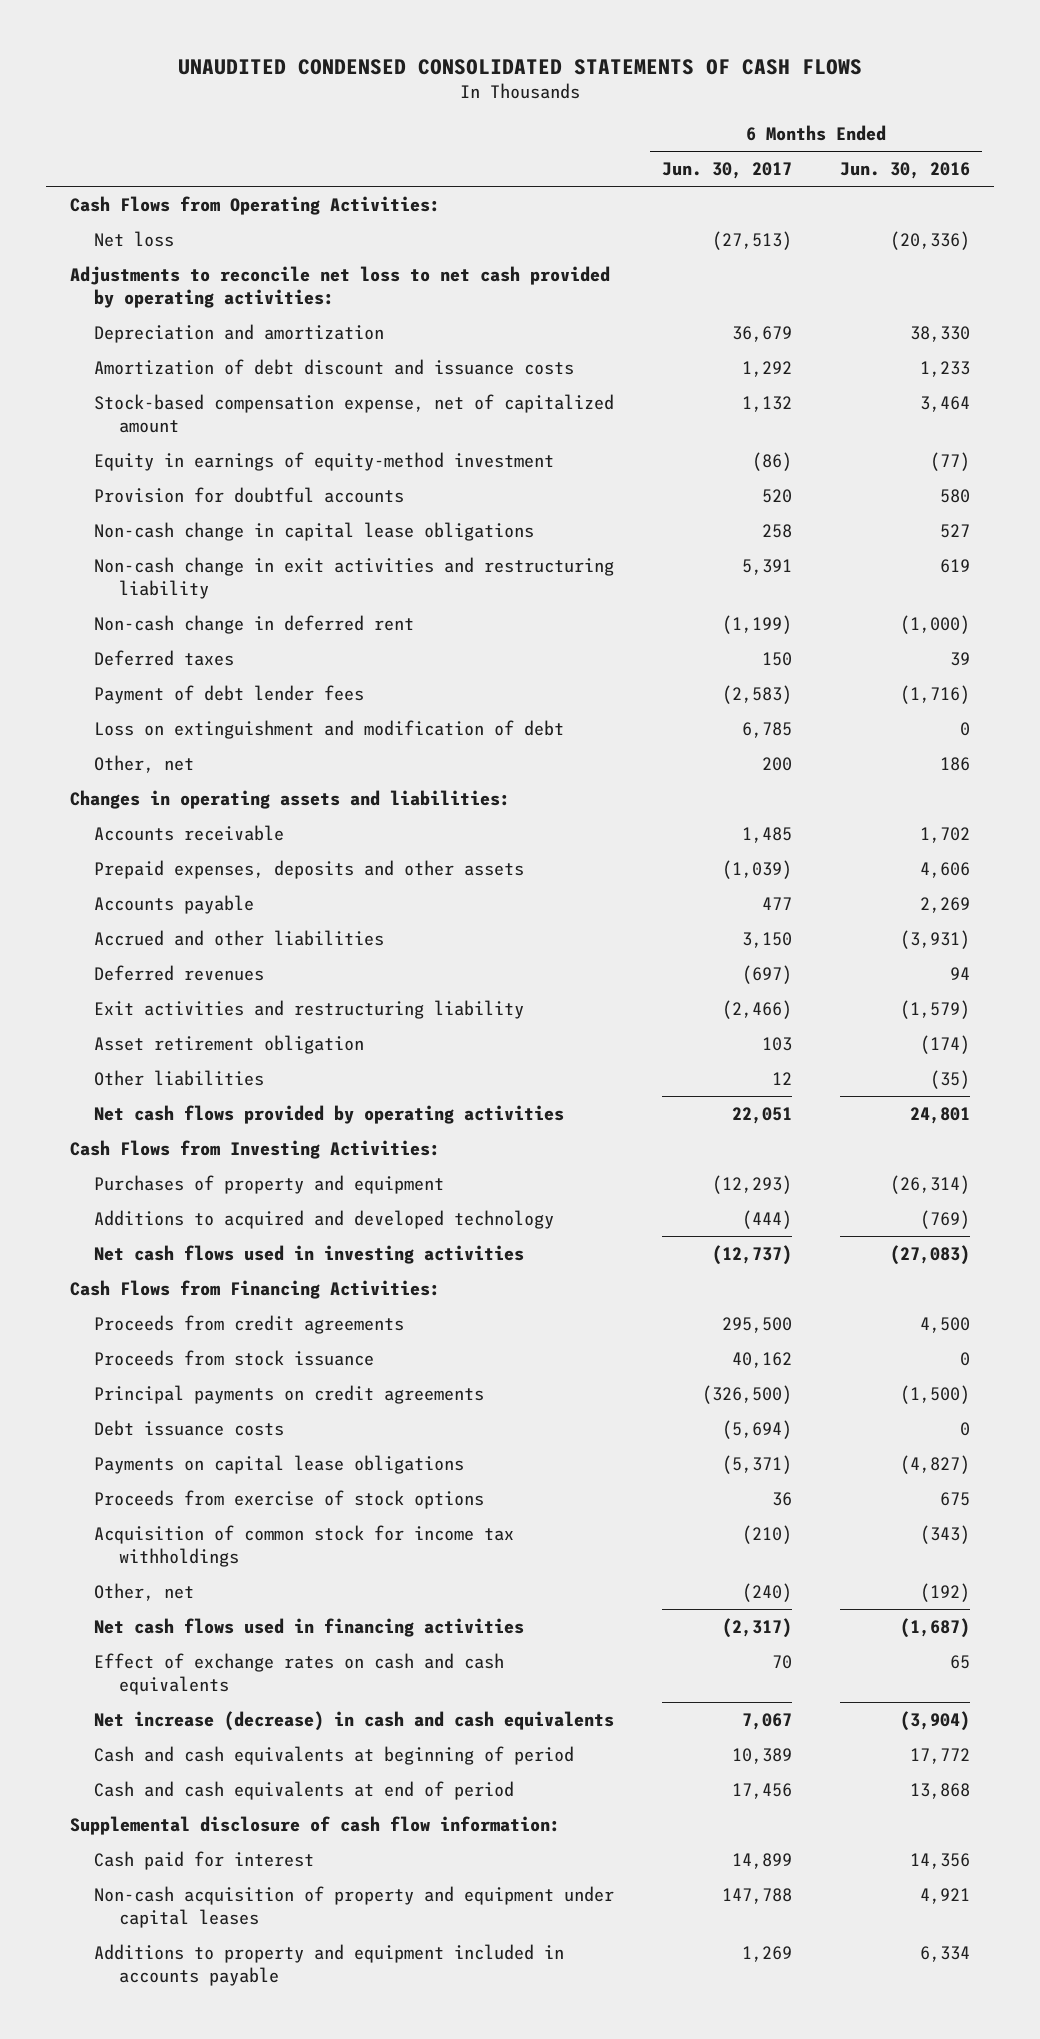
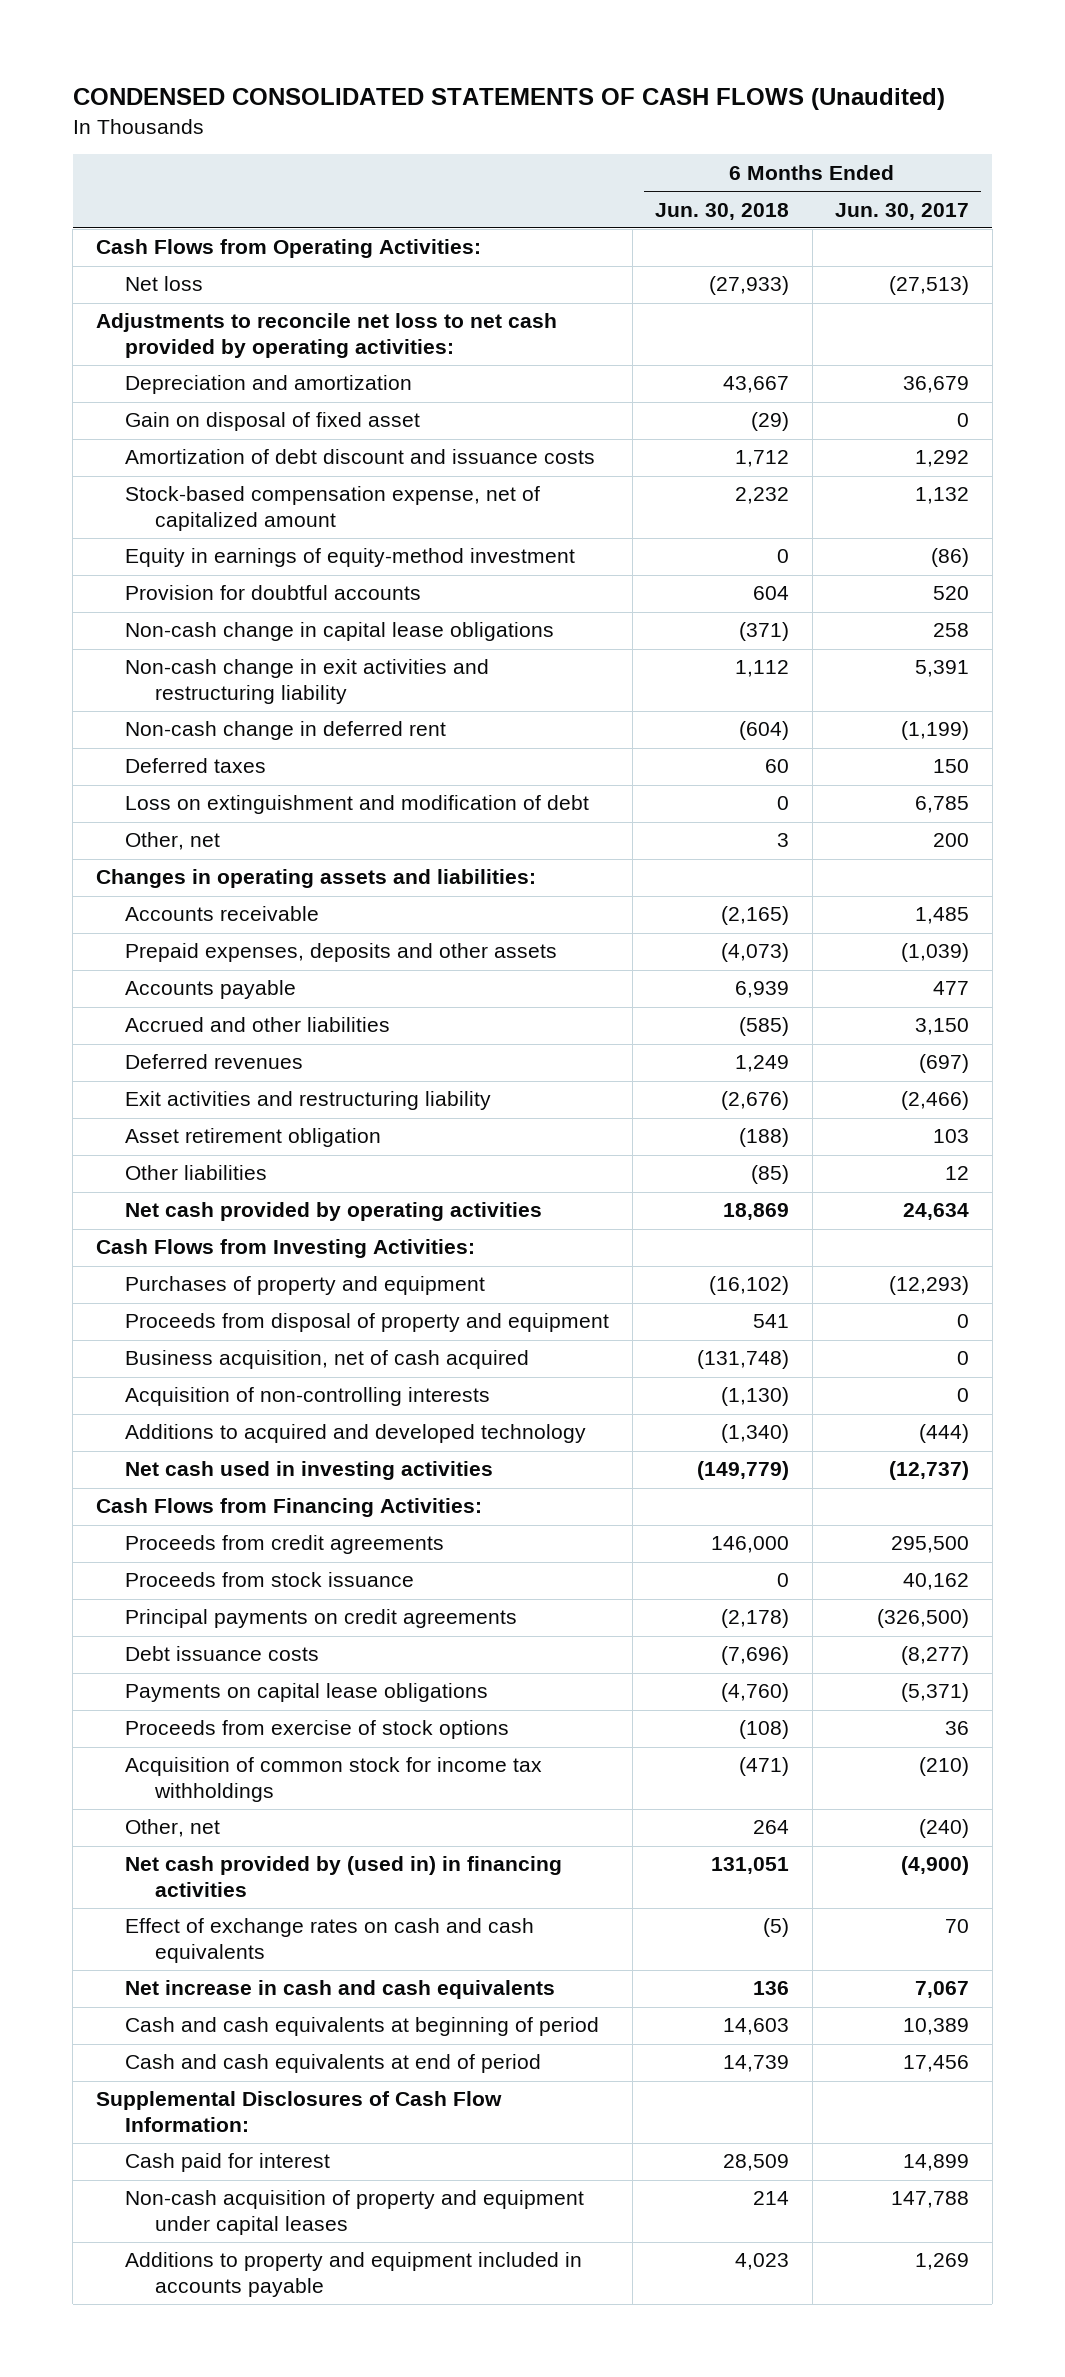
- UNAUDITED CONDENSED CONSOLIDATED STATEMENTS OF CASH FLOWS
+ CONDENSED CONSOLIDATED STATEMENTS OF CASH FLOWS (Unaudited)
- | 6 Months Ended Jun. 30, 2017 | 6 Months Ended Jun. 30, 2016
+ | 6 Months Ended Jun. 30, 2018 | 6 Months Ended Jun. 30, 2017
+ Gain on disposal of fixed asset | (29) | 0
- Payment of debt lender fees | (2,583) | (1,716)
- Net cash flows provided by operating activities | 22,051 | 24,801
+ Net cash provided by operating activities | 18,869 | 24,634
+ Proceeds from disposal of property and equipment | 541 | 0
+ Business acquisition, net of cash acquired | (131,748) | 0
+ Acquisition of non-controlling interests | (1,130) | 0
- Net cash flows used in investing activities | (12,737) | (27,083)
+ Net cash used in investing activities | (149,779) | (12,737)
- Debt issuance costs | (5,694) | 0
+ Debt issuance costs | (7,696) | (8,277)
- Net cash flows used in financing activities | (2,317) | (1,687)
+ Net cash provided by (used in) in financing activities | 131,051 | (4,900)
- Net increase (decrease) in cash and cash equivalents | 7,067 | (3,904)
+ Net increase in cash and cash equivalents | 136 | 7,067
- Supplemental disclosure of cash flow information:
+ Supplemental Disclosures of Cash Flow Information:

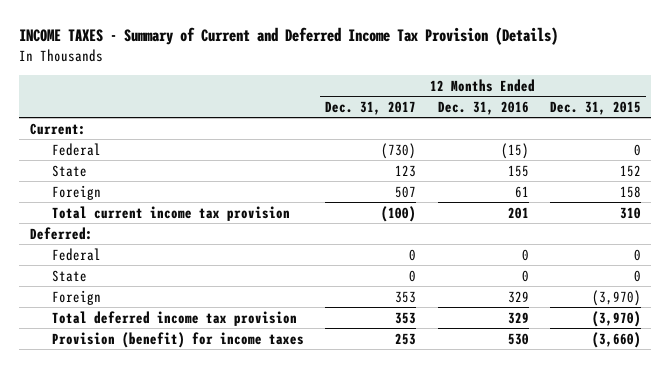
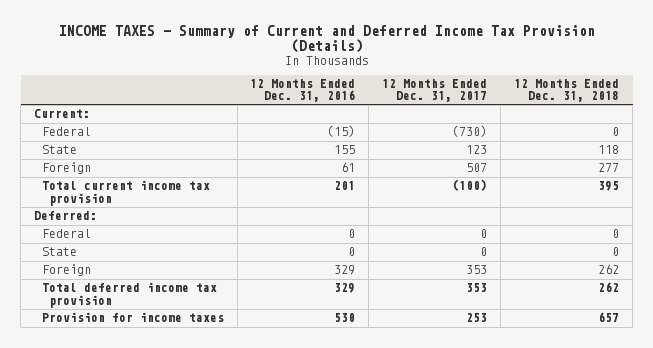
- | 12 Months Ended Dec. 31, 2017 | 12 Months Ended Dec. 31, 2016 | 12 Months Ended Dec. 31, 2015
+ | 12 Months Ended Dec. 31, 2016 | 12 Months Ended Dec. 31, 2017 | 12 Months Ended Dec. 31, 2018
- Provision (benefit) for income taxes | 253 | 530 | (3,660)
+ Provision for income taxes | 530 | 253 | 657

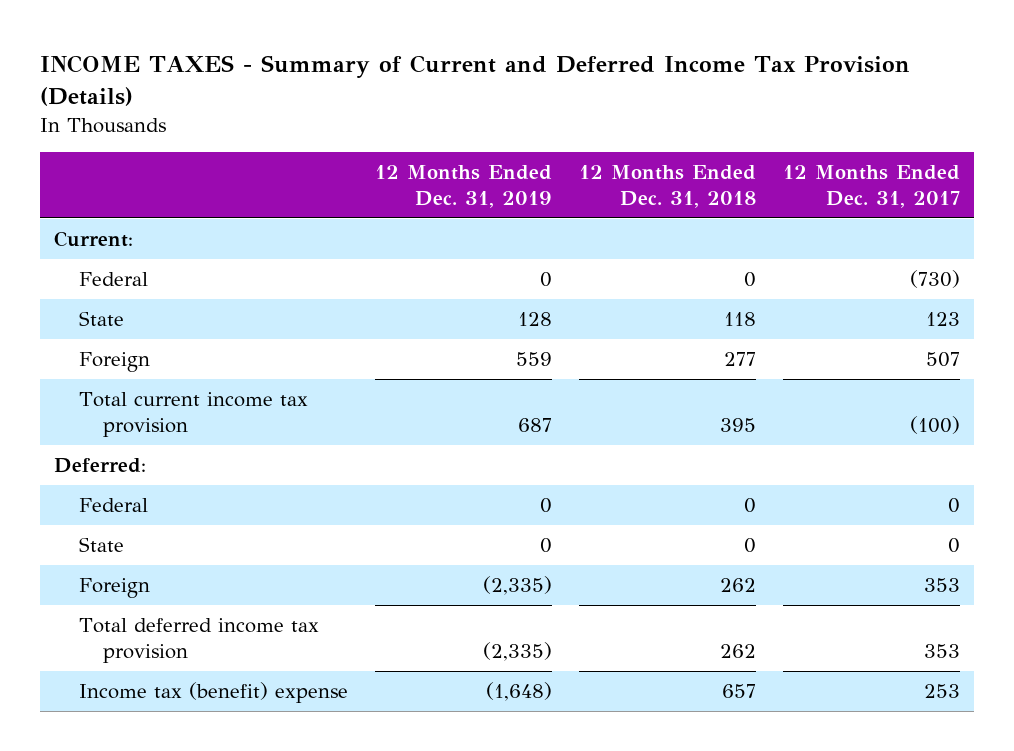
- | 12 Months Ended Dec. 31, 2016 | 12 Months Ended Dec. 31, 2017 | 12 Months Ended Dec. 31, 2018
+ | 12 Months Ended Dec. 31, 2019 | 12 Months Ended Dec. 31, 2018 | 12 Months Ended Dec. 31, 2017
- Provision for income taxes | 530 | 253 | 657
+ Income tax (benefit) expense | (1,648) | 657 | 253

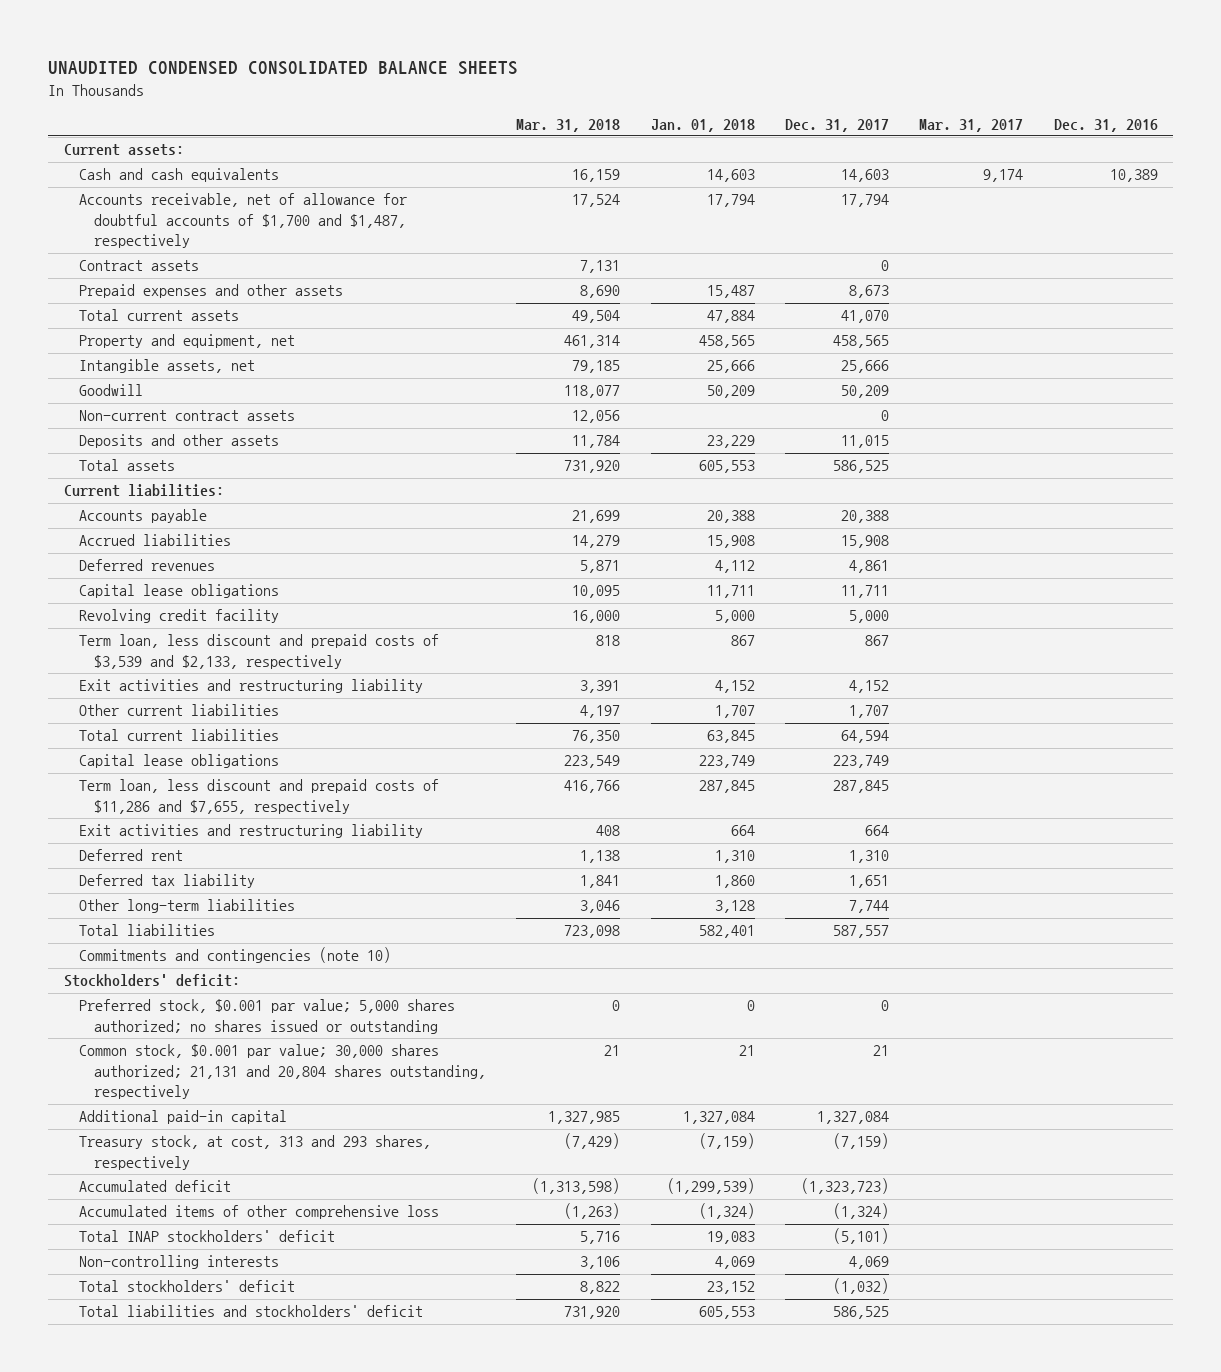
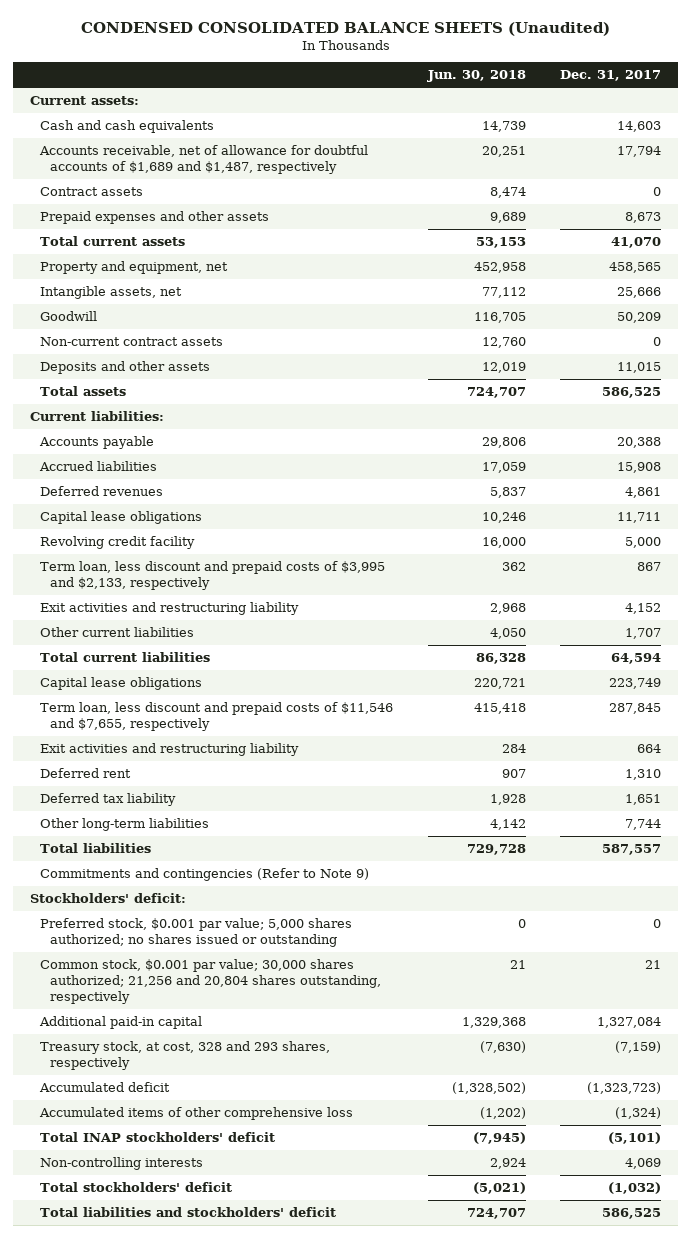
- UNAUDITED CONDENSED CONSOLIDATED BALANCE SHEETS
+ CONDENSED CONSOLIDATED BALANCE SHEETS (Unaudited)
- | Mar. 31, 2018 | Jan. 01, 2018 | Dec. 31, 2017 | Mar. 31, 2017 | Dec. 31, 2016
+ | Jun. 30, 2018 | Dec. 31, 2017
- Accounts receivable, net of allowance for doubtful accounts of $1,700 and $1,487, respectively | 17,524 | 17,794 | 17,794 | |
+ Accounts receivable, net of allowance for doubtful accounts of $1,689 and $1,487, respectively | 20,251 | 17,794
- Term loan, less discount and prepaid costs of $3,539 and $2,133, respectively | 818 | 867 | 867 | |
+ Term loan, less discount and prepaid costs of $3,995 and $2,133, respectively | 362 | 867
- Term loan, less discount and prepaid costs of $11,286 and $7,655, respectively | 416,766 | 287,845 | 287,845 | |
+ Term loan, less discount and prepaid costs of $11,546 and $7,655, respectively | 415,418 | 287,845
- Commitments and contingencies (note 10)
+ Commitments and contingencies (Refer to Note 9)
- Common stock, $0.001 par value; 30,000 shares authorized; 21,131 and 20,804 shares outstanding, respectively | 21 | 21 | 21 | |
+ Common stock, $0.001 par value; 30,000 shares authorized; 21,256 and 20,804 shares outstanding, respectively | 21 | 21
- Treasury stock, at cost, 313 and 293 shares, respectively | (7,429) | (7,159) | (7,159) | |
+ Treasury stock, at cost, 328 and 293 shares, respectively | (7,630) | (7,159)

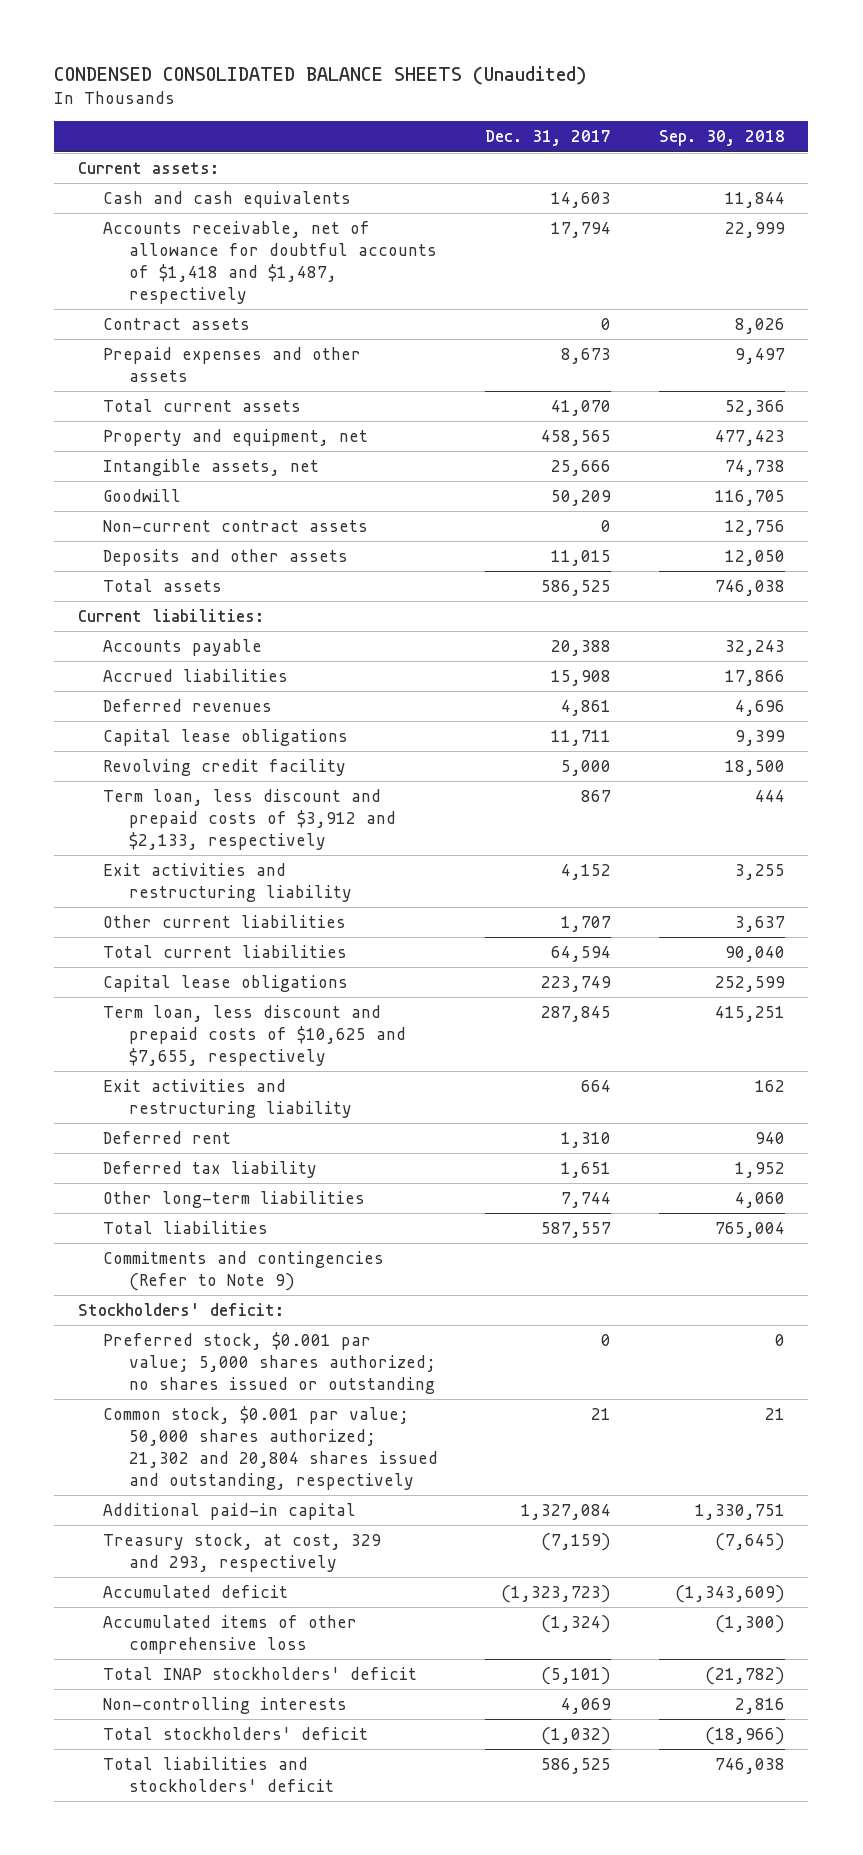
- | Jun. 30, 2018 | Dec. 31, 2017
+ | Dec. 31, 2017 | Sep. 30, 2018
- Accounts receivable, net of allowance for doubtful accounts of $1,689 and $1,487, respectively | 20,251 | 17,794
+ Accounts receivable, net of allowance for doubtful accounts of $1,418 and $1,487, respectively | 17,794 | 22,999
- Term loan, less discount and prepaid costs of $3,995 and $2,133, respectively | 362 | 867
+ Term loan, less discount and prepaid costs of $3,912 and $2,133, respectively | 867 | 444
- Term loan, less discount and prepaid costs of $11,546 and $7,655, respectively | 415,418 | 287,845
+ Term loan, less discount and prepaid costs of $10,625 and $7,655, respectively | 287,845 | 415,251
- Common stock, $0.001 par value; 30,000 shares authorized; 21,256 and 20,804 shares outstanding, respectively | 21 | 21
+ Common stock, $0.001 par value; 50,000 shares authorized; 21,302 and 20,804 shares issued and outstanding, respectively | 21 | 21
- Treasury stock, at cost, 328 and 293 shares, respectively | (7,630) | (7,159)
+ Treasury stock, at cost, 329 and 293, respectively | (7,159) | (7,645)

